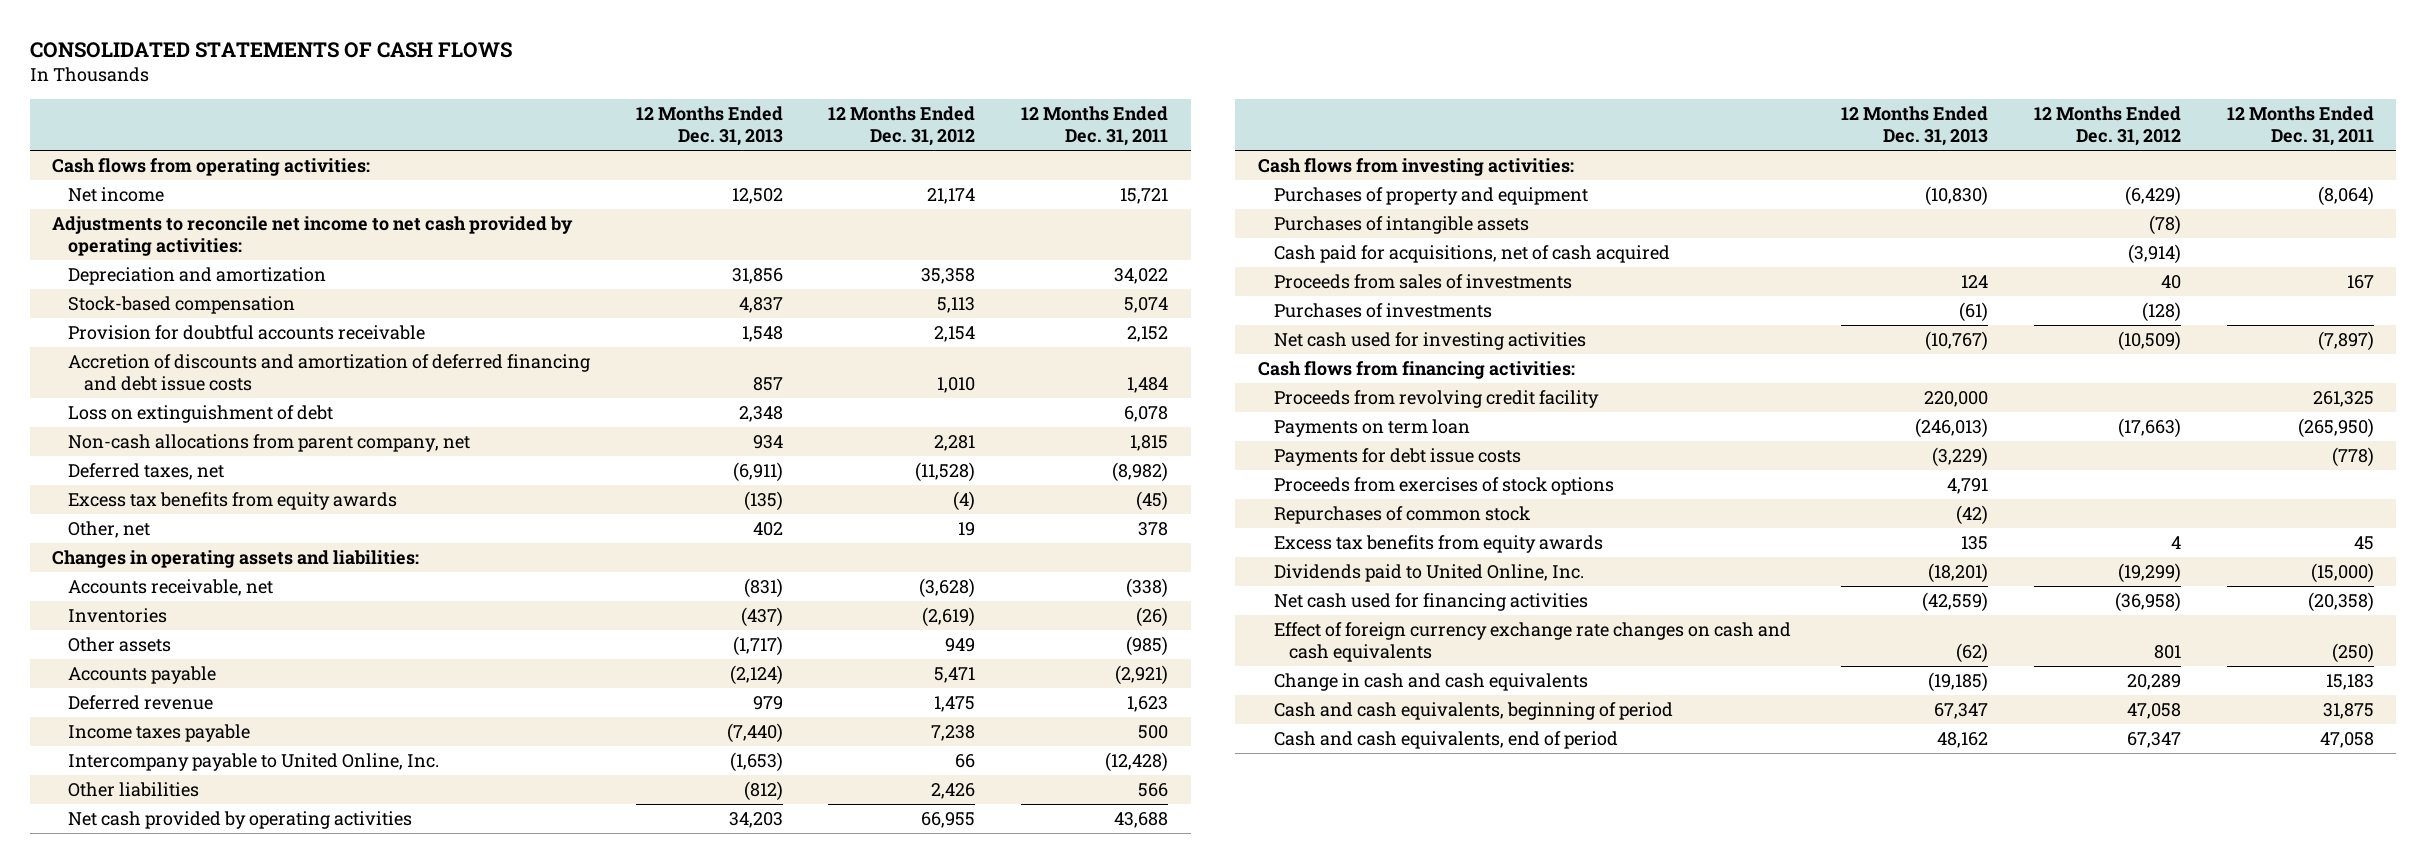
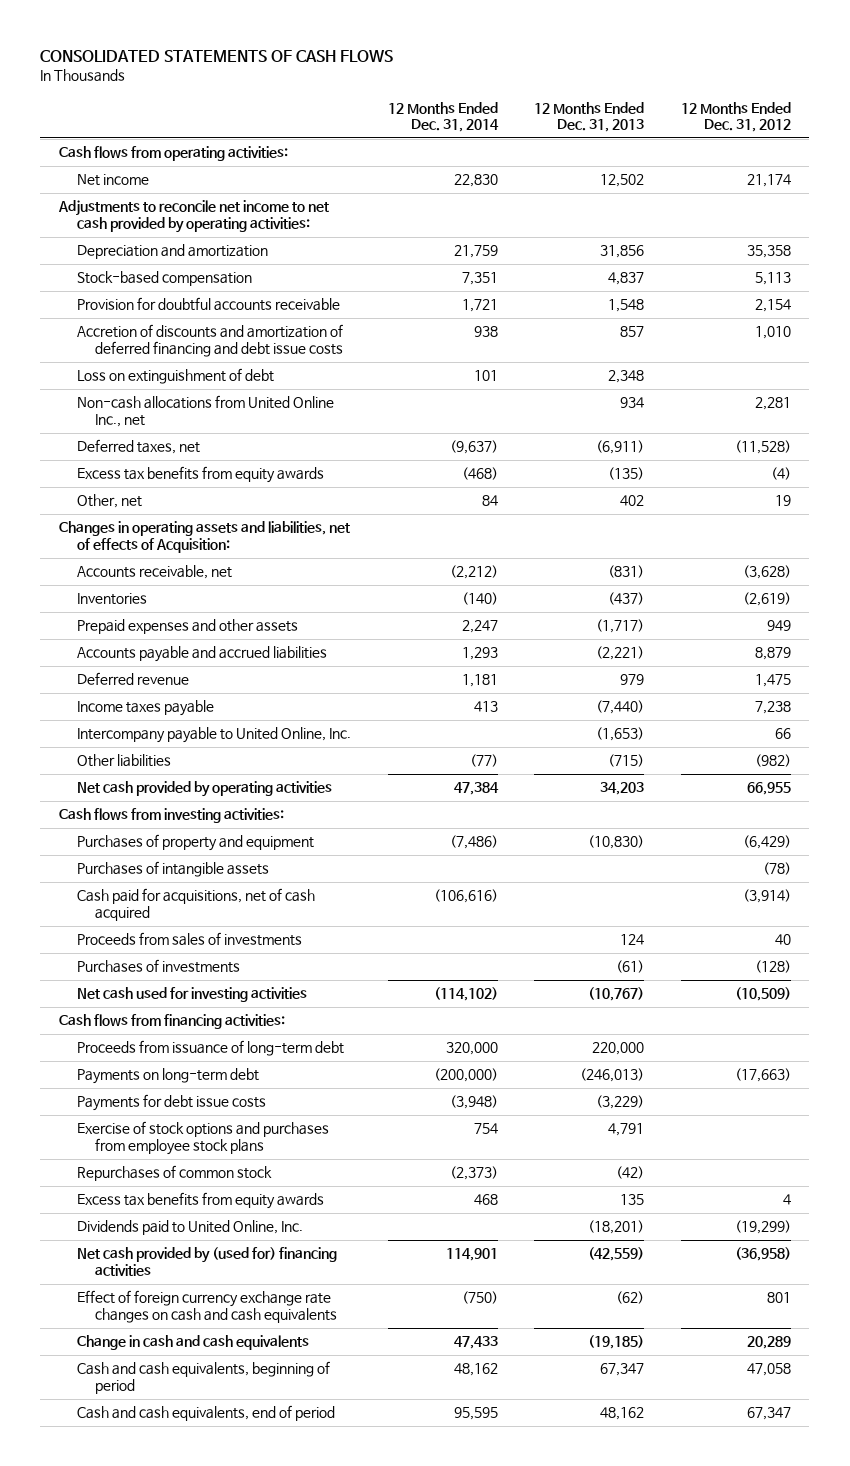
- | 12 Months Ended Dec. 31, 2013 | 12 Months Ended Dec. 31, 2012 | 12 Months Ended Dec. 31, 2011
+ | 12 Months Ended Dec. 31, 2014 | 12 Months Ended Dec. 31, 2013 | 12 Months Ended Dec. 31, 2012
- Non-cash allocations from parent company, net | 934 | 2,281 | 1,815
+ Non-cash allocations from United Online Inc., net | | 934 | 2,281
- Changes in operating assets and liabilities:
+ Changes in operating assets and liabilities, net of effects of Acquisition:
- Other assets | (1,717) | 949 | (985)
- Accounts payable | (2,124) | 5,471 | (2,921)
+ Prepaid expenses and other assets | 2,247 | (1,717) | 949
+ Accounts payable and accrued liabilities | 1,293 | (2,221) | 8,879
- Other liabilities | (812) | 2,426 | 566
+ Other liabilities | (77) | (715) | (982)
- Proceeds from revolving credit facility | 220,000 | | 261,325
- Payments on term loan | (246,013) | (17,663) | (265,950)
+ Proceeds from issuance of long-term debt | 320,000 | 220,000 |
+ Payments on long-term debt | (200,000) | (246,013) | (17,663)
- Proceeds from exercises of stock options | 4,791 | |
+ Exercise of stock options and purchases from employee stock plans | 754 | 4,791 |
- Net cash used for financing activities | (42,559) | (36,958) | (20,358)
+ Net cash provided by (used for) financing activities | 114,901 | (42,559) | (36,958)

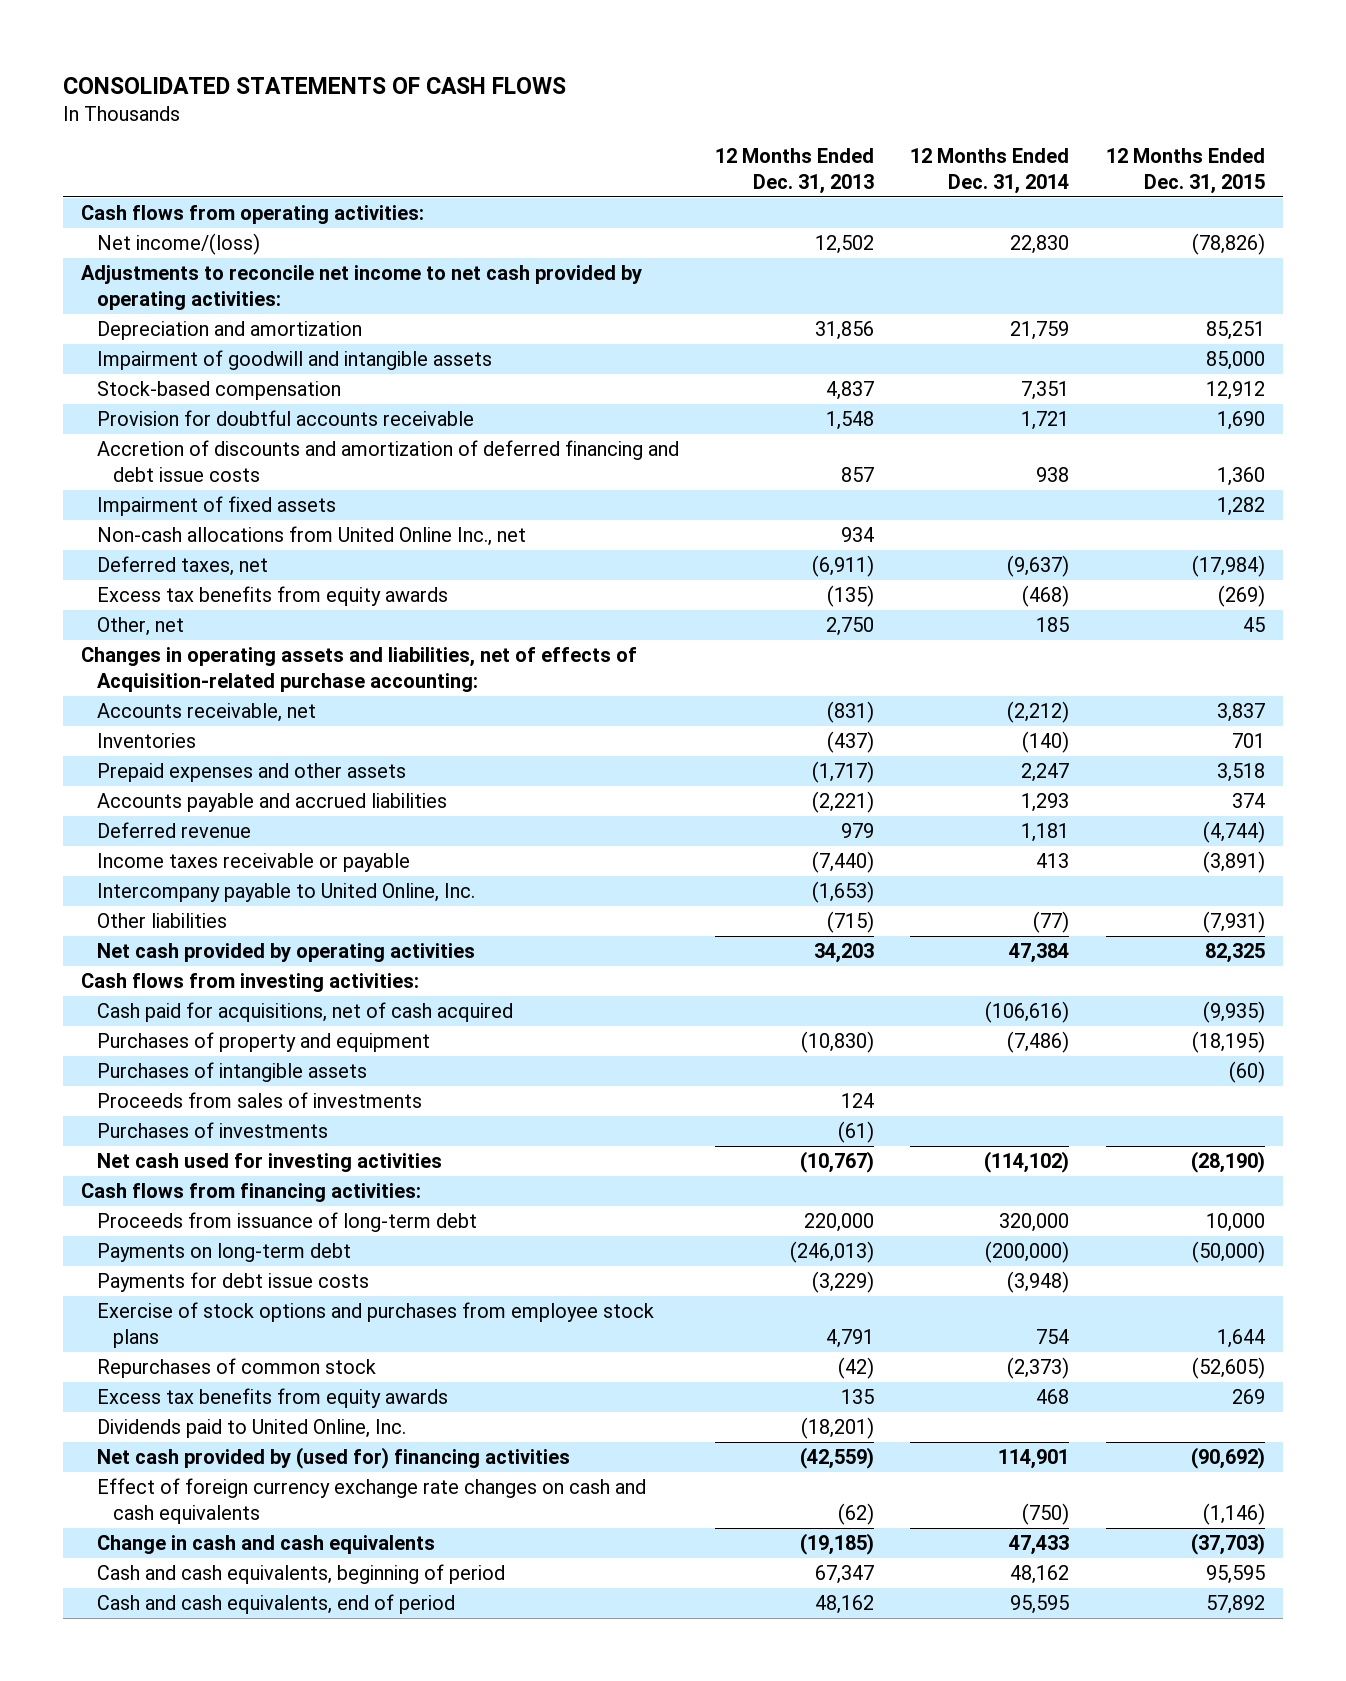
- | 12 Months Ended Dec. 31, 2014 | 12 Months Ended Dec. 31, 2013 | 12 Months Ended Dec. 31, 2012
+ | 12 Months Ended Dec. 31, 2013 | 12 Months Ended Dec. 31, 2014 | 12 Months Ended Dec. 31, 2015
- Net income | 22,830 | 12,502 | 21,174
+ Net income/(loss) | 12,502 | 22,830 | (78,826)
+ Impairment of goodwill and intangible assets | | | 85,000
- Loss on extinguishment of debt | 101 | 2,348 |
+ Impairment of fixed assets | | | 1,282
- Other, net | 84 | 402 | 19
- Changes in operating assets and liabilities, net of effects of Acquisition:
+ Other, net | 2,750 | 185 | 45
+ Changes in operating assets and liabilities, net of effects of Acquisition-related purchase accounting:
- Income taxes payable | 413 | (7,440) | 7,238
+ Income taxes receivable or payable | (7,440) | 413 | (3,891)
moved up: Cash paid for acquisitions, net of cash acquired | | (106,616) | (9,935)

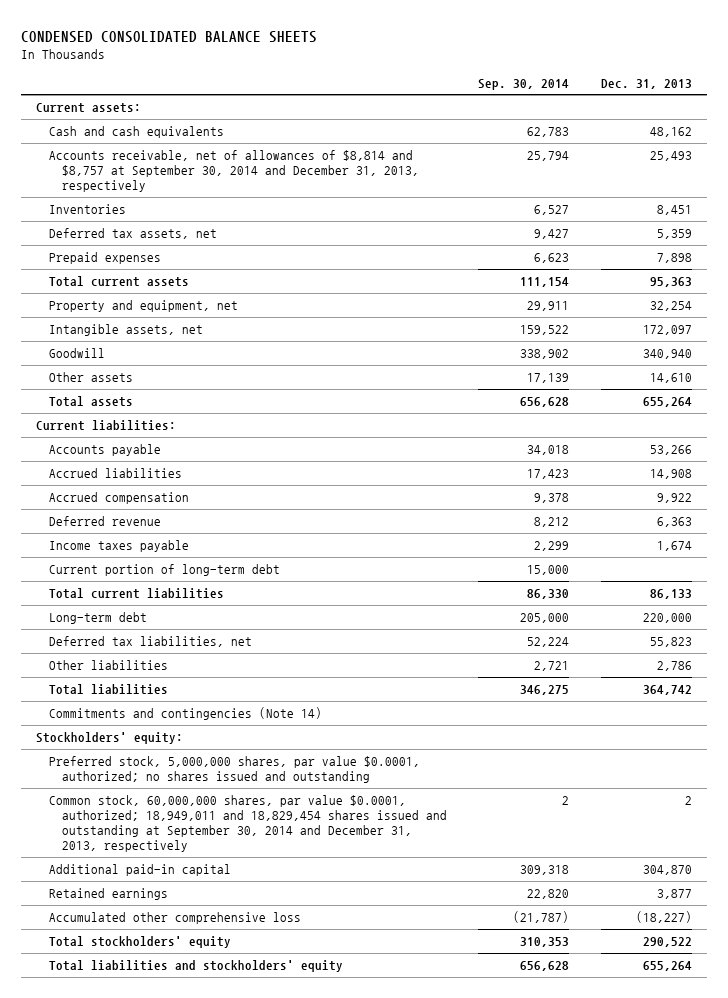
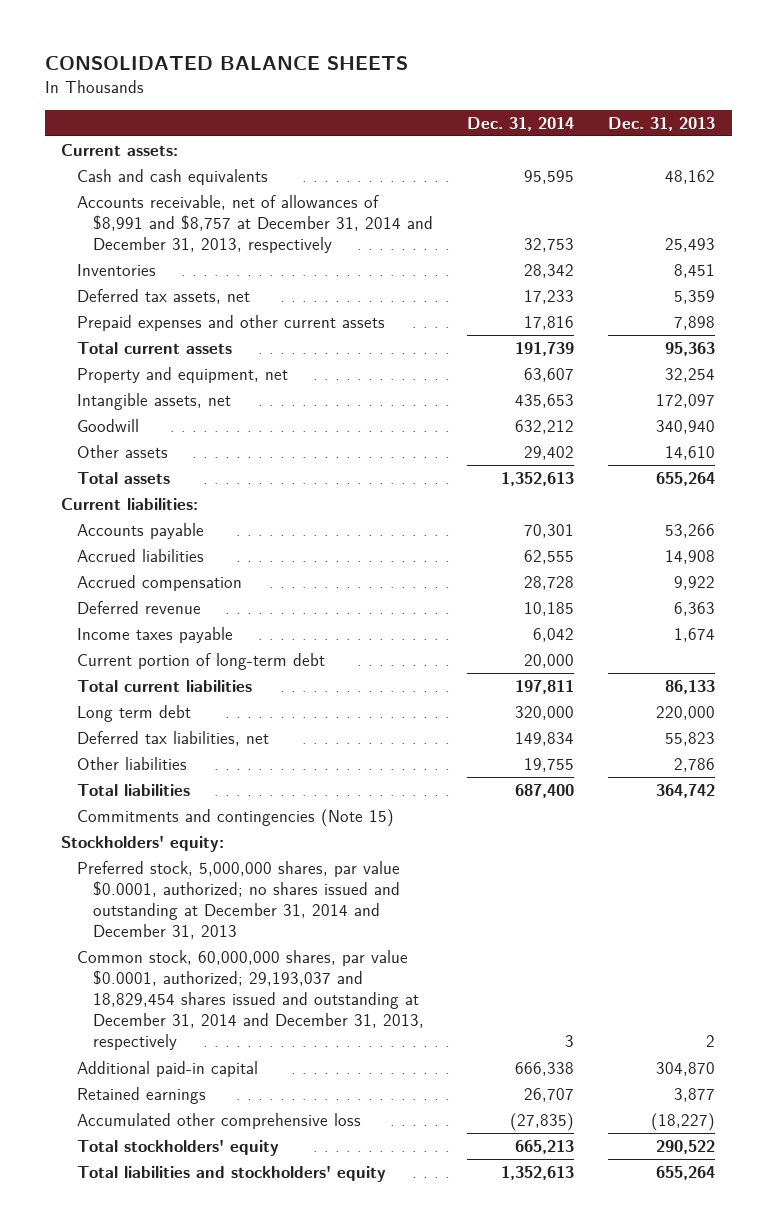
- CONDENSED CONSOLIDATED BALANCE SHEETS
+ CONSOLIDATED BALANCE SHEETS
- | Sep. 30, 2014 | Dec. 31, 2013
+ | Dec. 31, 2014 | Dec. 31, 2013
- Accounts receivable, net of allowances of $8,814 and $8,757 at September 30, 2014 and December 31, 2013, respectively | 25,794 | 25,493
+ Accounts receivable, net of allowances of $8,991 and $8,757 at December 31, 2014 and December 31, 2013, respectively | 32,753 | 25,493
- Prepaid expenses | 6,623 | 7,898
+ Prepaid expenses and other current assets | 17,816 | 7,898
- Long-term debt | 205,000 | 220,000
+ Long term debt | 320,000 | 220,000
- Commitments and contingencies (Note 14)
+ Commitments and contingencies (Note 15)
- Preferred stock, 5,000,000 shares, par value $0.0001, authorized; no shares issued and outstanding
- Common stock, 60,000,000 shares, par value $0.0001, authorized; 18,949,011 and 18,829,454 shares issued and outstanding at September 30, 2014 and December 31, 2013, respectively | 2 | 2
+ Preferred stock, 5,000,000 shares, par value $0.0001, authorized; no shares issued and outstanding at December 31, 2014 and December 31, 2013
+ Common stock, 60,000,000 shares, par value $0.0001, authorized; 29,193,037 and 18,829,454 shares issued and outstanding at December 31, 2014 and December 31, 2013, respectively | 3 | 2

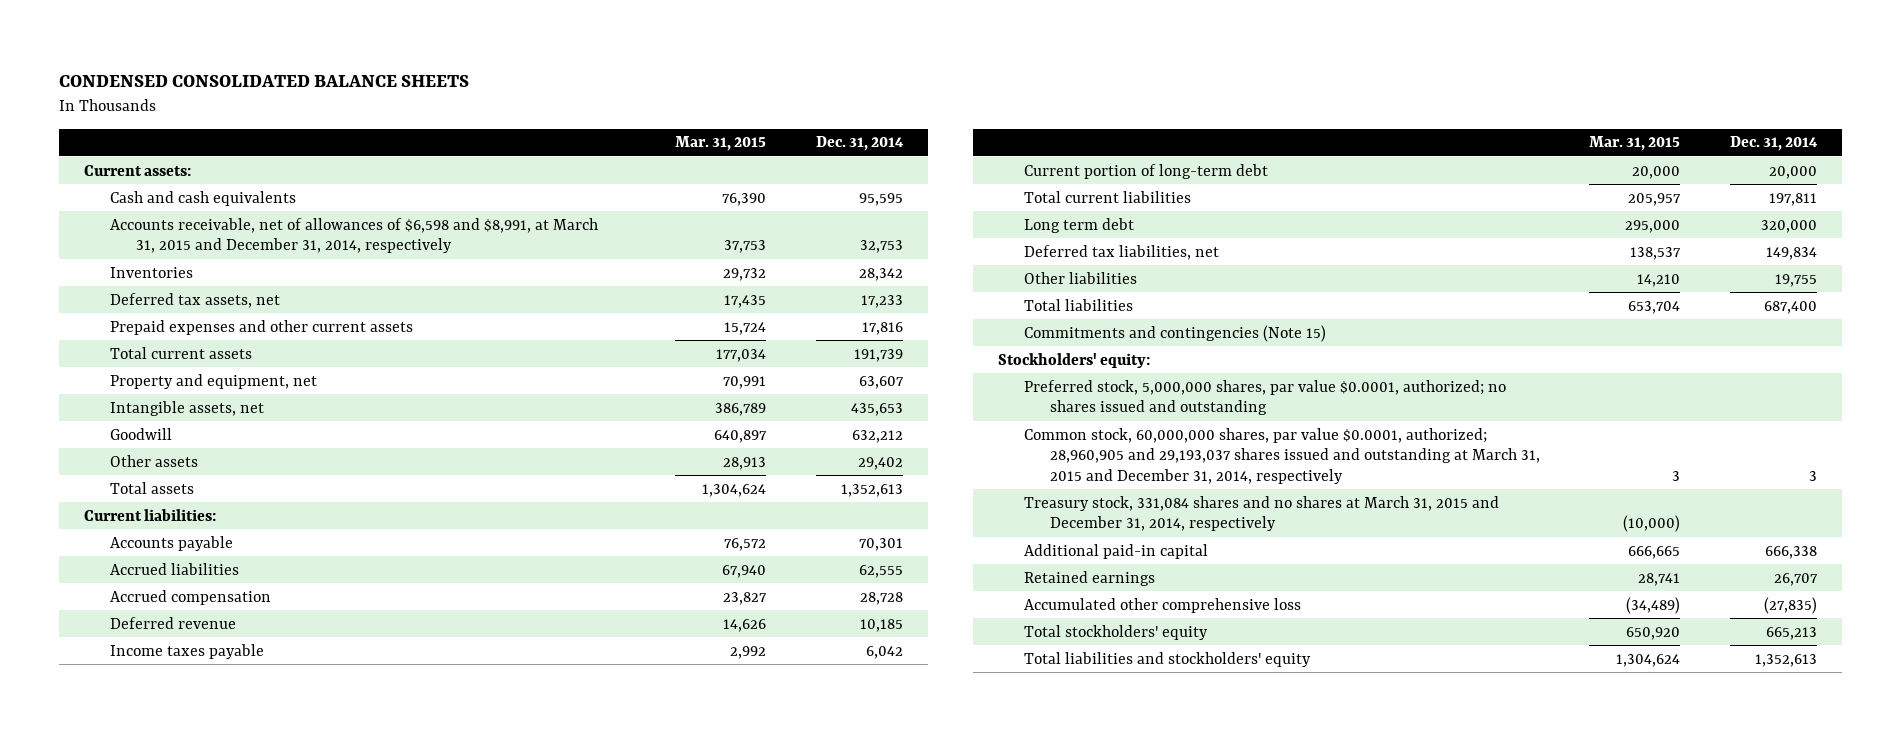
- CONSOLIDATED BALANCE SHEETS
+ CONDENSED CONSOLIDATED BALANCE SHEETS
- | Dec. 31, 2014 | Dec. 31, 2013
+ | Mar. 31, 2015 | Dec. 31, 2014
- Accounts receivable, net of allowances of $8,991 and $8,757 at December 31, 2014 and December 31, 2013, respectively | 32,753 | 25,493
+ Accounts receivable, net of allowances of $6,598 and $8,991, at March 31, 2015 and December 31, 2014, respectively | 37,753 | 32,753
- Preferred stock, 5,000,000 shares, par value $0.0001, authorized; no shares issued and outstanding at December 31, 2014 and December 31, 2013
- Common stock, 60,000,000 shares, par value $0.0001, authorized; 29,193,037 and 18,829,454 shares issued and outstanding at December 31, 2014 and December 31, 2013, respectively | 3 | 2
+ Preferred stock, 5,000,000 shares, par value $0.0001, authorized; no shares issued and outstanding
+ Common stock, 60,000,000 shares, par value $0.0001, authorized; 28,960,905 and 29,193,037 shares issued and outstanding at March 31, 2015 and December 31, 2014, respectively | 3 | 3
+ Treasury stock, 331,084 shares and no shares at March 31, 2015 and December 31, 2014, respectively | (10,000) |

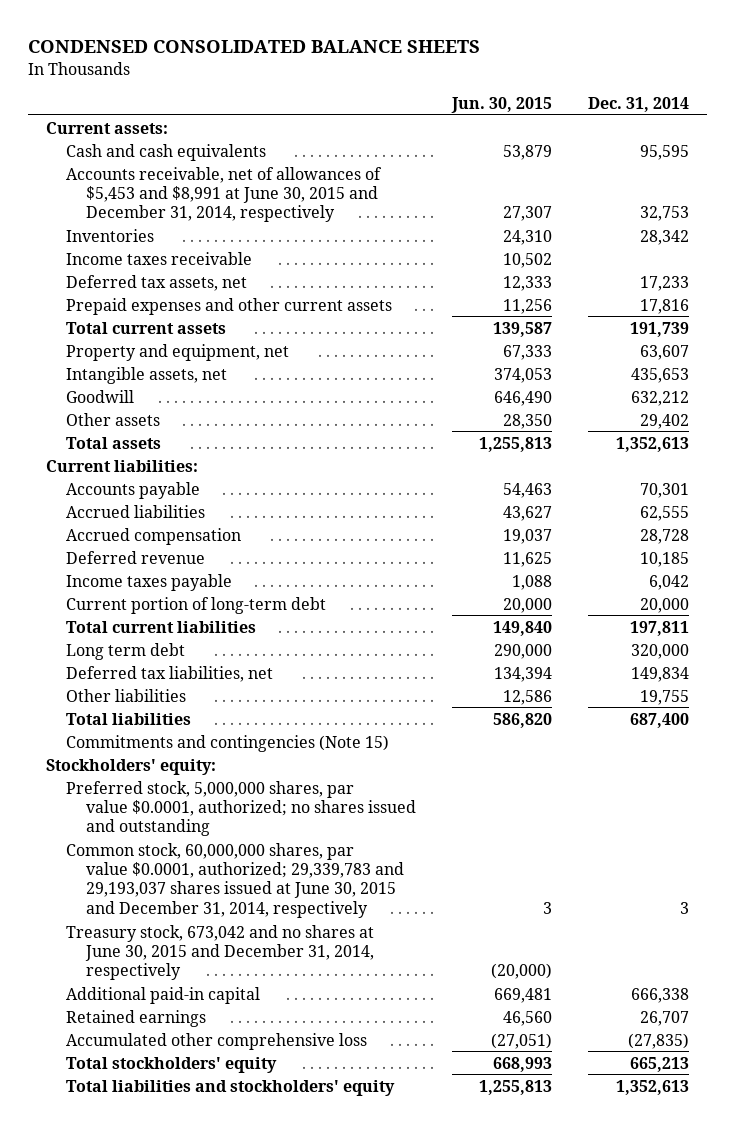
- | Mar. 31, 2015 | Dec. 31, 2014
+ | Jun. 30, 2015 | Dec. 31, 2014
- Accounts receivable, net of allowances of $6,598 and $8,991, at March 31, 2015 and December 31, 2014, respectively | 37,753 | 32,753
+ Accounts receivable, net of allowances of $5,453 and $8,991 at June 30, 2015 and December 31, 2014, respectively | 27,307 | 32,753
+ Income taxes receivable | 10,502 |
- Common stock, 60,000,000 shares, par value $0.0001, authorized; 28,960,905 and 29,193,037 shares issued and outstanding at March 31, 2015 and December 31, 2014, respectively | 3 | 3
- Treasury stock, 331,084 shares and no shares at March 31, 2015 and December 31, 2014, respectively | (10,000) |
+ Common stock, 60,000,000 shares, par value $0.0001, authorized; 29,339,783 and 29,193,037 shares issued at June 30, 2015 and December 31, 2014, respectively | 3 | 3
+ Treasury stock, 673,042 and no shares at June 30, 2015 and December 31, 2014, respectively | (20,000) |

